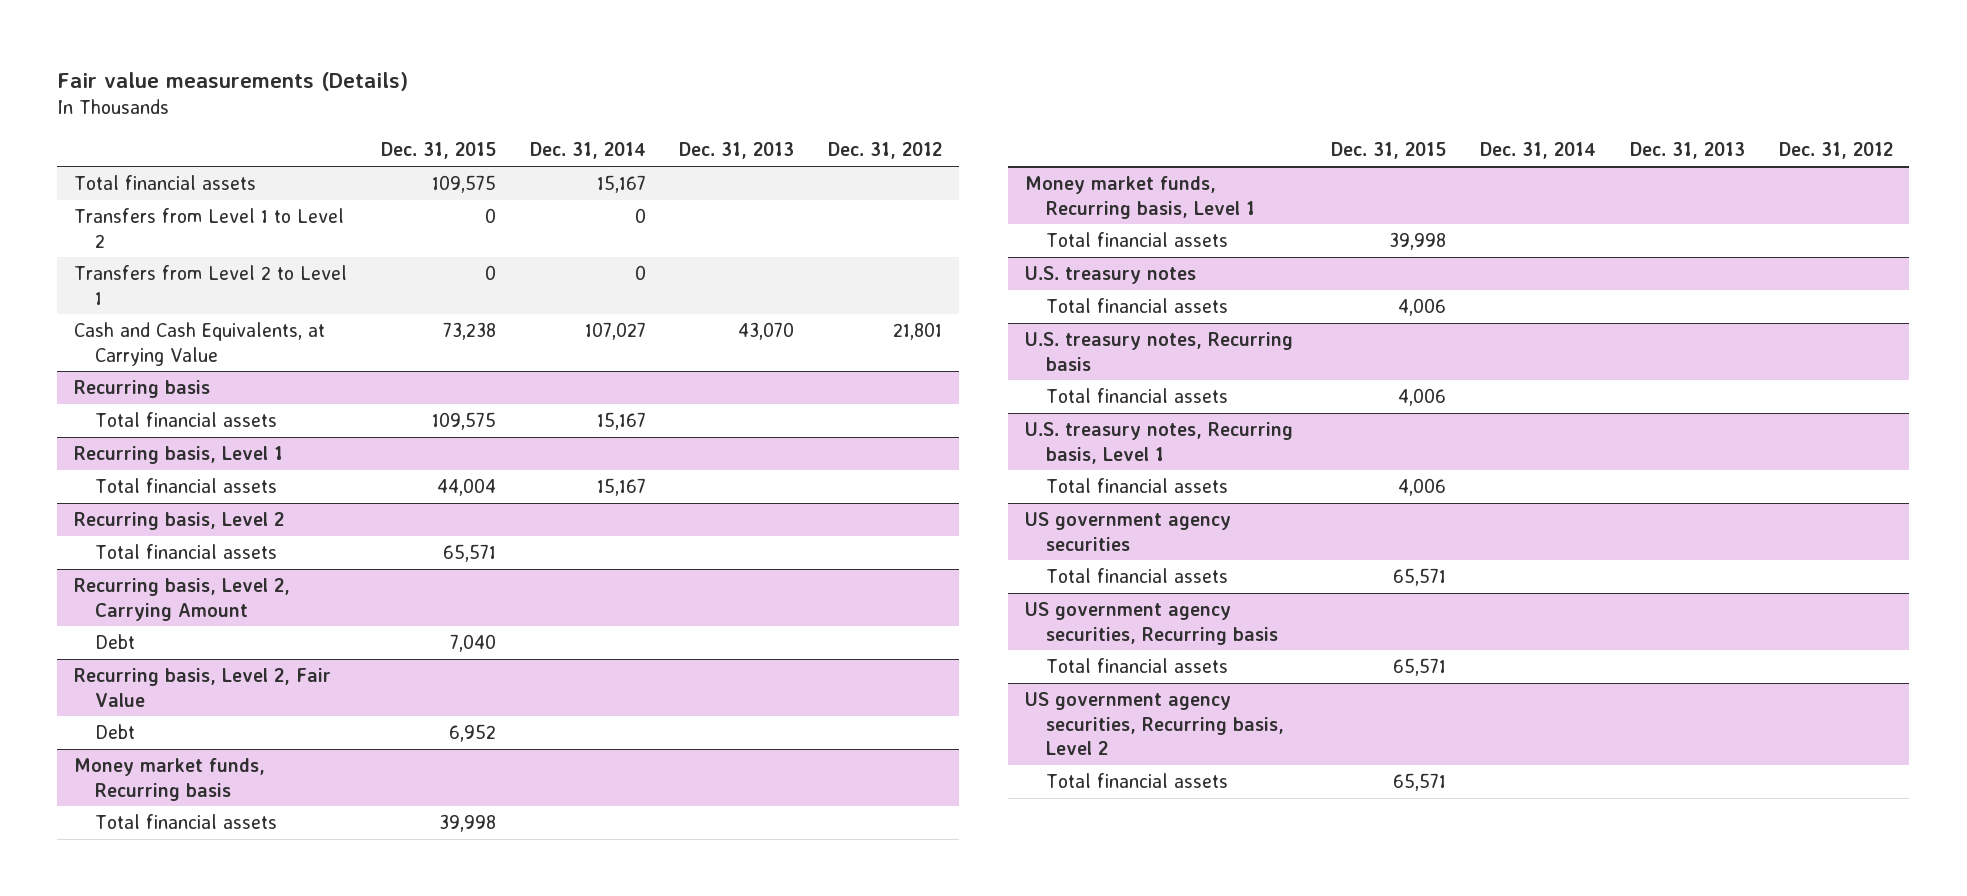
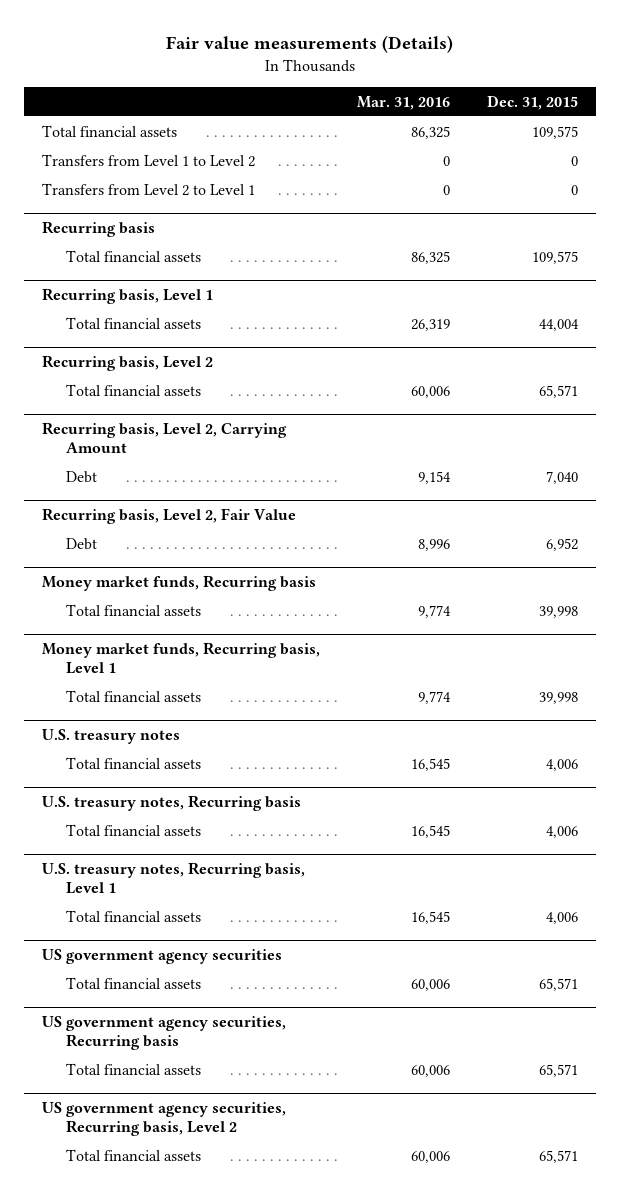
- | Dec. 31, 2015 | Dec. 31, 2014 | Dec. 31, 2013 | Dec. 31, 2012
+ | Mar. 31, 2016 | Dec. 31, 2015
- Cash and Cash Equivalents, at Carrying Value | 73,238 | 107,027 | 43,070 | 21,801

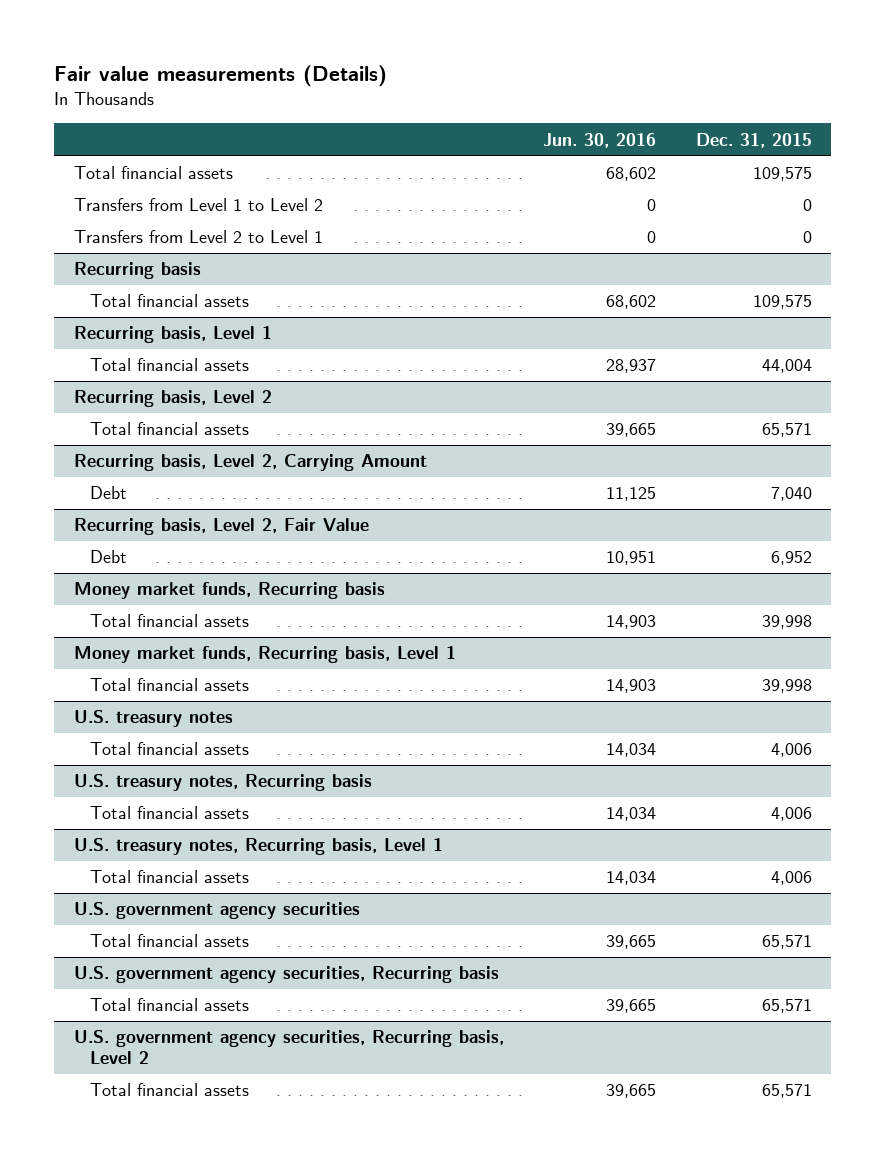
- | Mar. 31, 2016 | Dec. 31, 2015
+ | Jun. 30, 2016 | Dec. 31, 2015
- US government agency securities
+ U.S. government agency securities
- US government agency securities, Recurring basis
+ U.S. government agency securities, Recurring basis
- US government agency securities, Recurring basis, Level 2
+ U.S. government agency securities, Recurring basis, Level 2

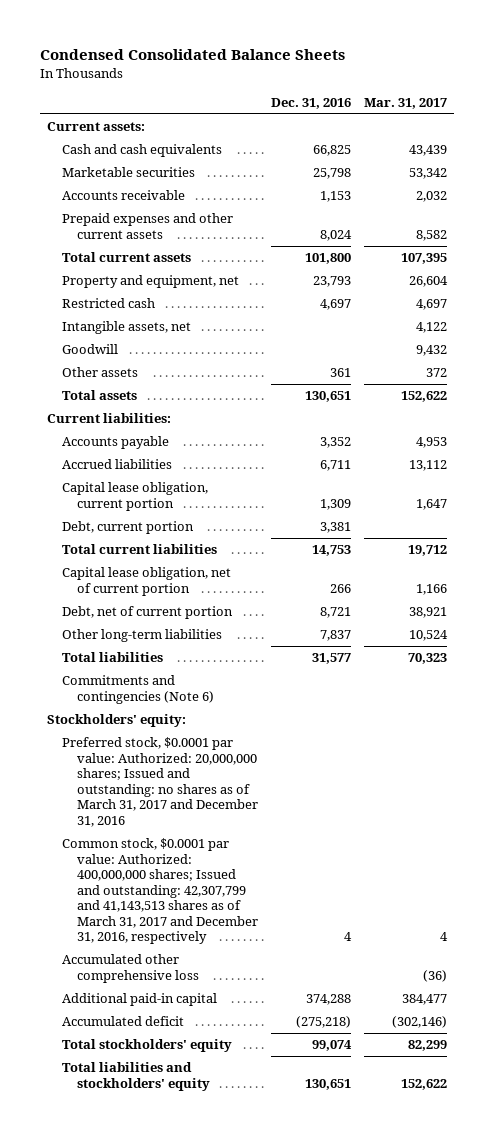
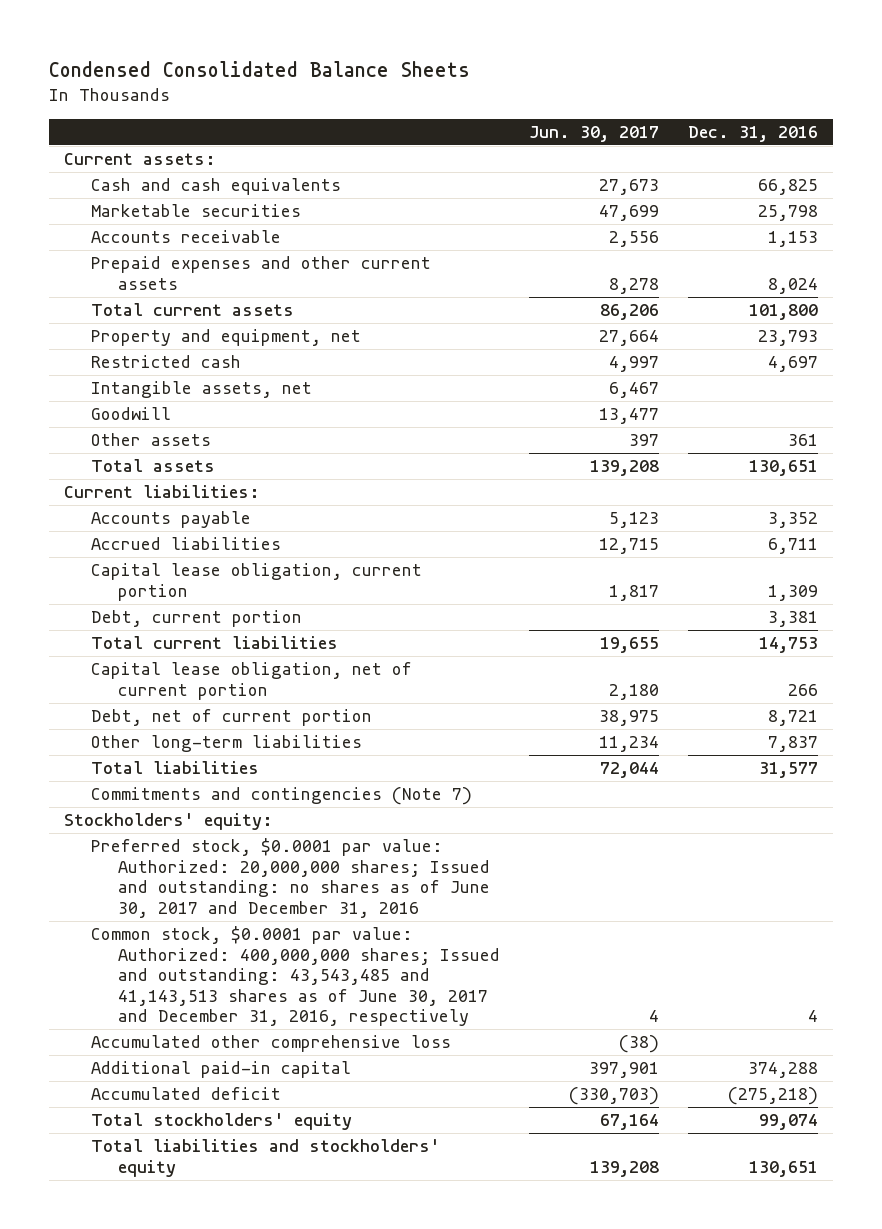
- | Dec. 31, 2016 | Mar. 31, 2017
+ | Jun. 30, 2017 | Dec. 31, 2016
- Commitments and contingencies (Note 6)
+ Commitments and contingencies (Note 7)
- Preferred stock, $0.0001 par value: Authorized: 20,000,000 shares; Issued and outstanding: no shares as of March 31, 2017 and December 31, 2016
- Common stock, $0.0001 par value: Authorized: 400,000,000 shares; Issued and outstanding: 42,307,799 and 41,143,513 shares as of March 31, 2017 and December 31, 2016, respectively | 4 | 4
+ Preferred stock, $0.0001 par value: Authorized: 20,000,000 shares; Issued and outstanding: no shares as of June 30, 2017 and December 31, 2016
+ Common stock, $0.0001 par value: Authorized: 400,000,000 shares; Issued and outstanding: 43,543,485 and 41,143,513 shares as of June 30, 2017 and December 31, 2016, respectively | 4 | 4

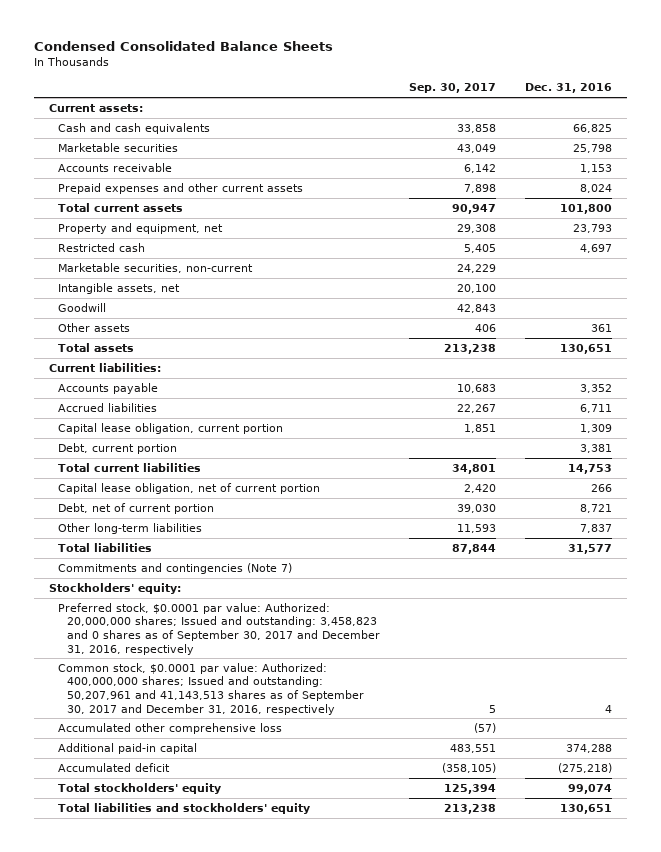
- | Jun. 30, 2017 | Dec. 31, 2016
+ | Sep. 30, 2017 | Dec. 31, 2016
+ Marketable securities, non-current | 24,229 |
- Preferred stock, $0.0001 par value: Authorized: 20,000,000 shares; Issued and outstanding: no shares as of June 30, 2017 and December 31, 2016
- Common stock, $0.0001 par value: Authorized: 400,000,000 shares; Issued and outstanding: 43,543,485 and 41,143,513 shares as of June 30, 2017 and December 31, 2016, respectively | 4 | 4
+ Preferred stock, $0.0001 par value: Authorized: 20,000,000 shares; Issued and outstanding: 3,458,823 and 0 shares as of September 30, 2017 and December 31, 2016, respectively
+ Common stock, $0.0001 par value: Authorized: 400,000,000 shares; Issued and outstanding: 50,207,961 and 41,143,513 shares as of September 30, 2017 and December 31, 2016, respectively | 5 | 4

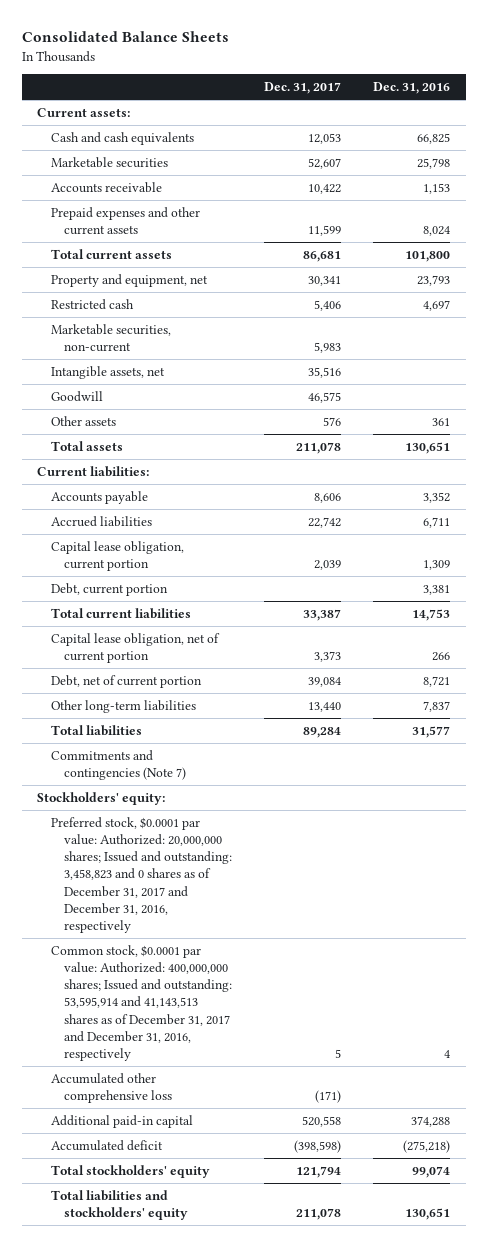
- Condensed Consolidated Balance Sheets
+ Consolidated Balance Sheets
- | Sep. 30, 2017 | Dec. 31, 2016
+ | Dec. 31, 2017 | Dec. 31, 2016
- Preferred stock, $0.0001 par value: Authorized: 20,000,000 shares; Issued and outstanding: 3,458,823 and 0 shares as of September 30, 2017 and December 31, 2016, respectively
- Common stock, $0.0001 par value: Authorized: 400,000,000 shares; Issued and outstanding: 50,207,961 and 41,143,513 shares as of September 30, 2017 and December 31, 2016, respectively | 5 | 4
+ Preferred stock, $0.0001 par value: Authorized: 20,000,000 shares; Issued and outstanding: 3,458,823 and 0 shares as of December 31, 2017 and December 31, 2016, respectively
+ Common stock, $0.0001 par value: Authorized: 400,000,000 shares; Issued and outstanding: 53,595,914 and 41,143,513 shares as of December 31, 2017 and December 31, 2016, respectively | 5 | 4

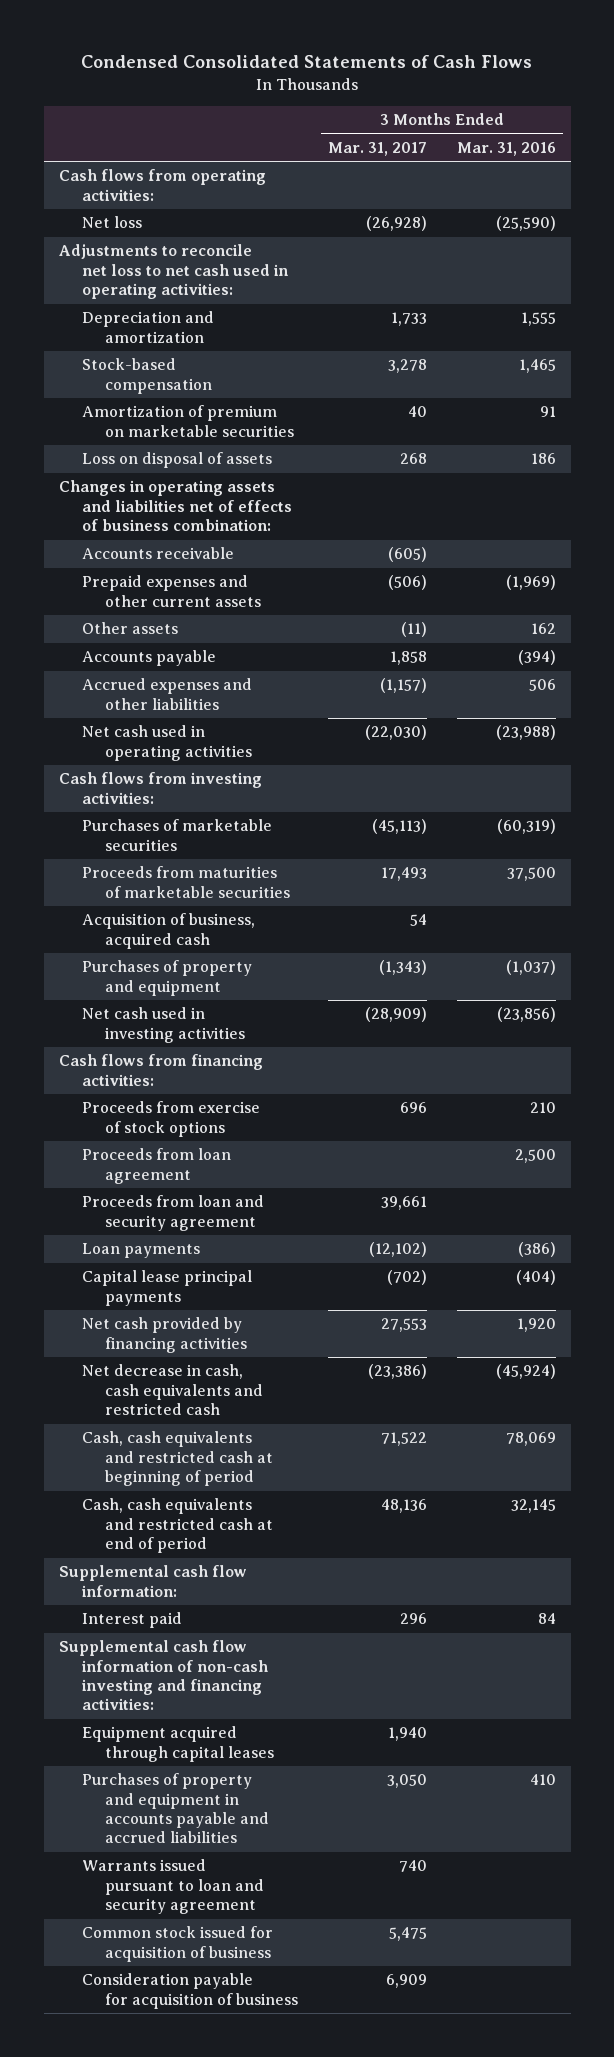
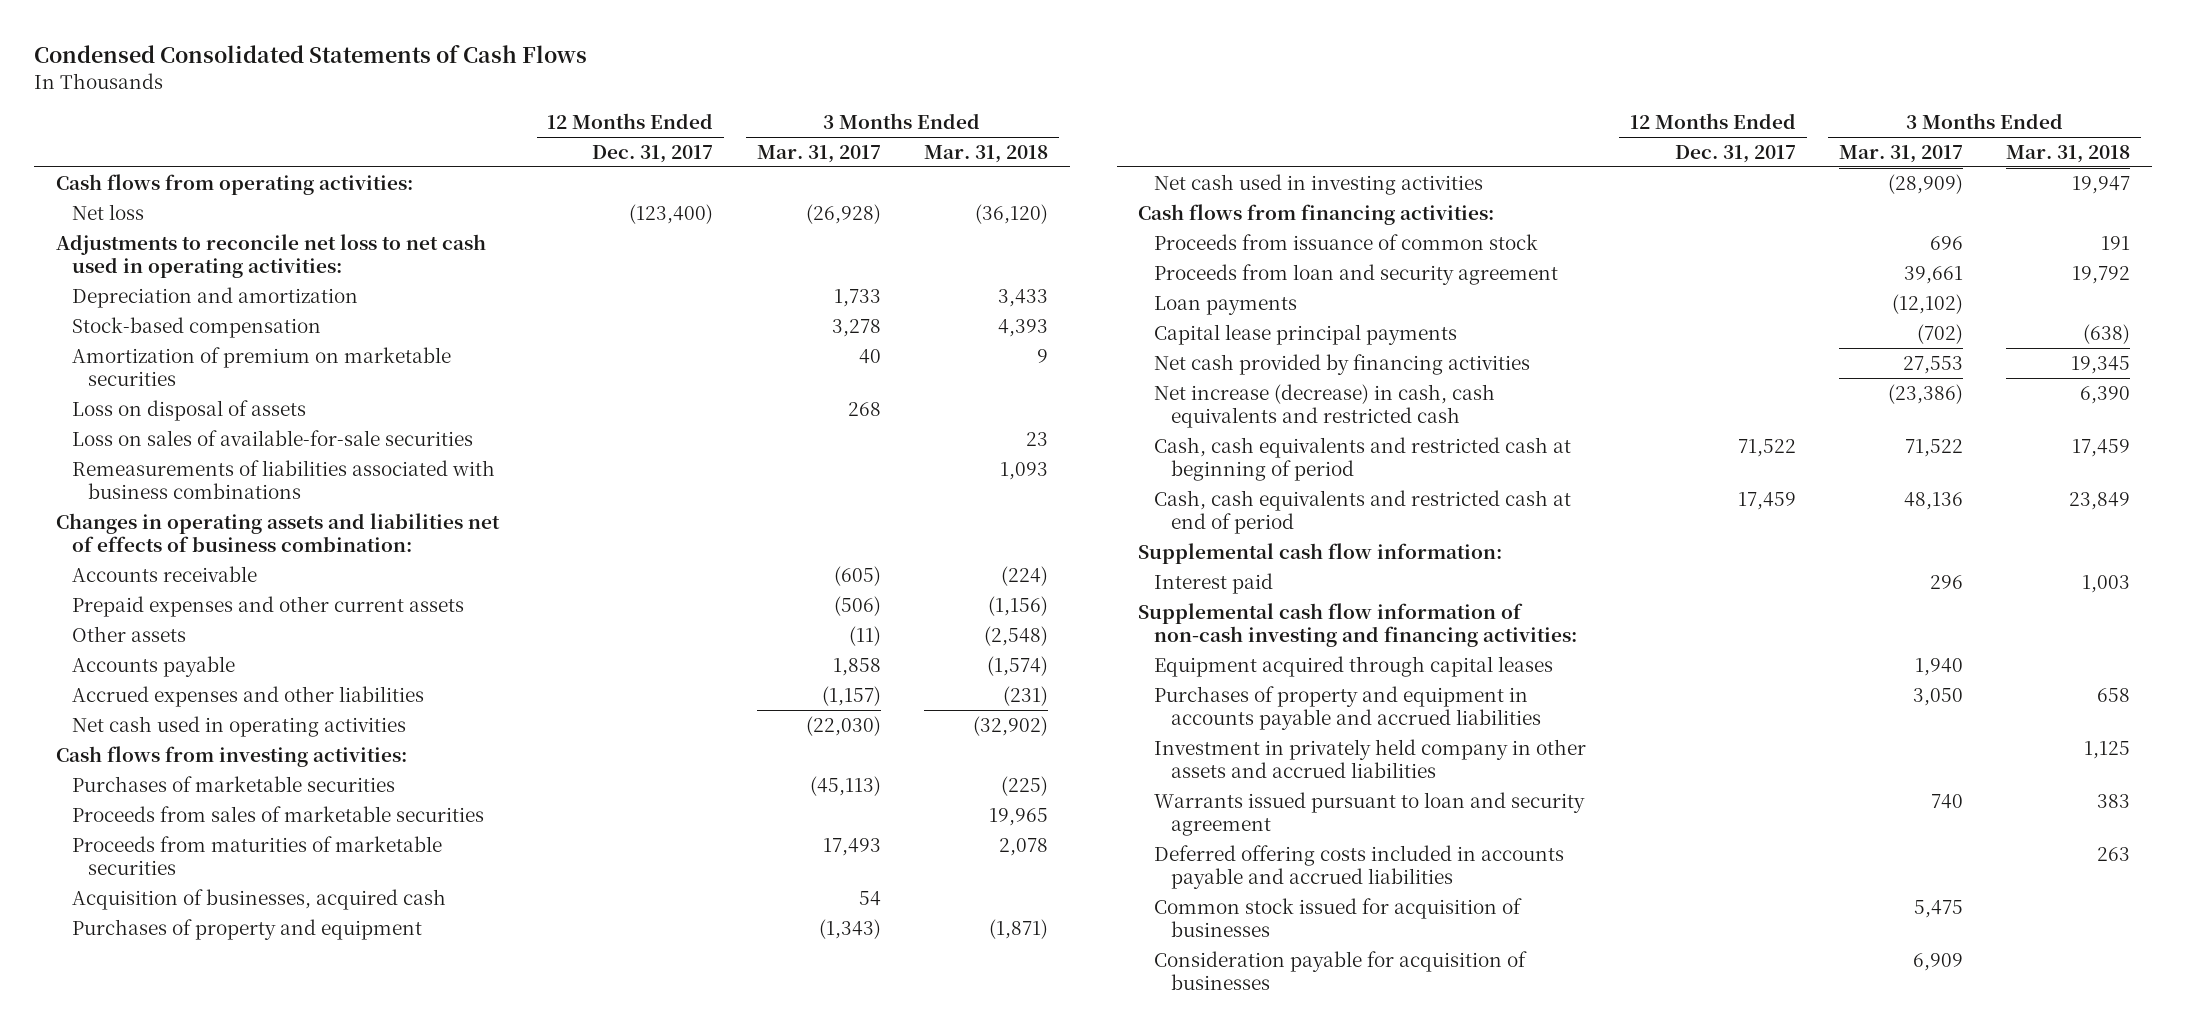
- | 3 Months Ended Mar. 31, 2017 | 3 Months Ended Mar. 31, 2016
+ | 12 Months Ended Dec. 31, 2017 | 3 Months Ended Mar. 31, 2017 | 3 Months Ended Mar. 31, 2018
+ Loss on sales of available-for-sale securities | | | 23
+ Remeasurements of liabilities associated with business combinations | | | 1,093
+ Proceeds from sales of marketable securities | | | 19,965
- Acquisition of business, acquired cash | 54 |
+ Acquisition of businesses, acquired cash | | 54 |
- Proceeds from exercise of stock options | 696 | 210
- Proceeds from loan agreement | | 2,500
+ Proceeds from issuance of common stock | | 696 | 191
- Net decrease in cash, cash equivalents and restricted cash | (23,386) | (45,924)
+ Net increase (decrease) in cash, cash equivalents and restricted cash | | (23,386) | 6,390
+ Investment in privately held company in other assets and accrued liabilities | | | 1,125
- Common stock issued for acquisition of business | 5,475 |
- Consideration payable for acquisition of business | 6,909 |
+ Deferred offering costs included in accounts payable and accrued liabilities | | | 263
+ Common stock issued for acquisition of businesses | | 5,475 |
+ Consideration payable for acquisition of businesses | | 6,909 |

